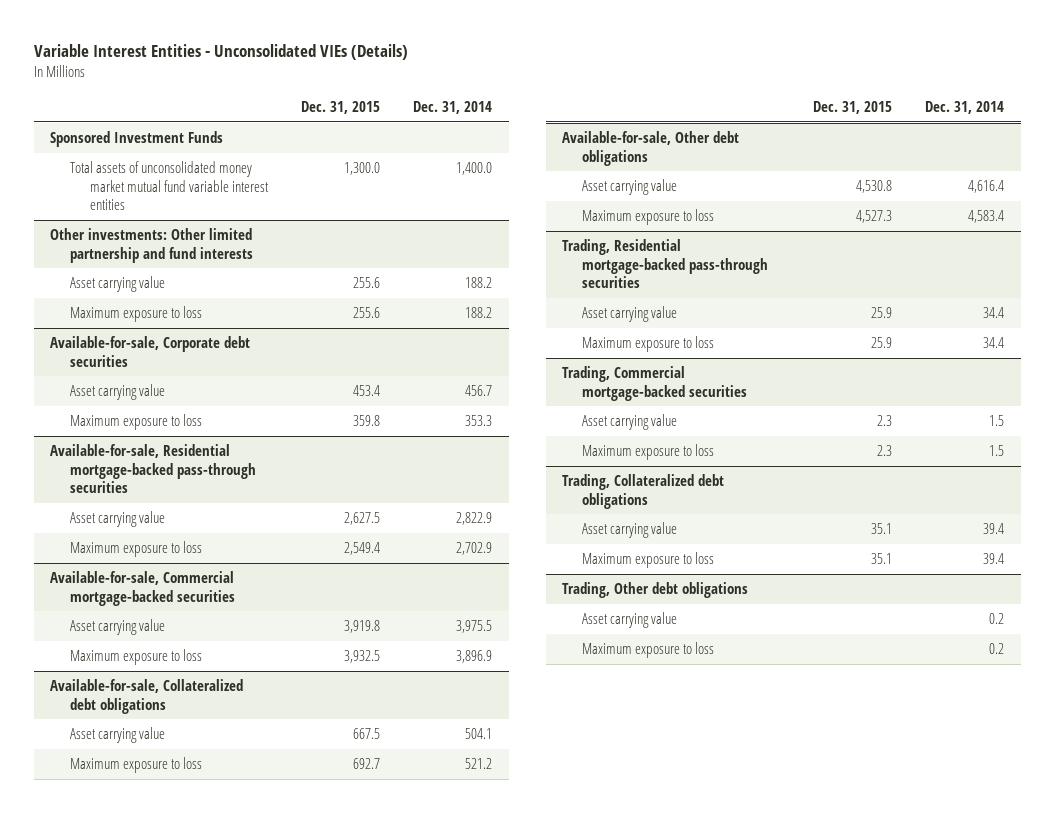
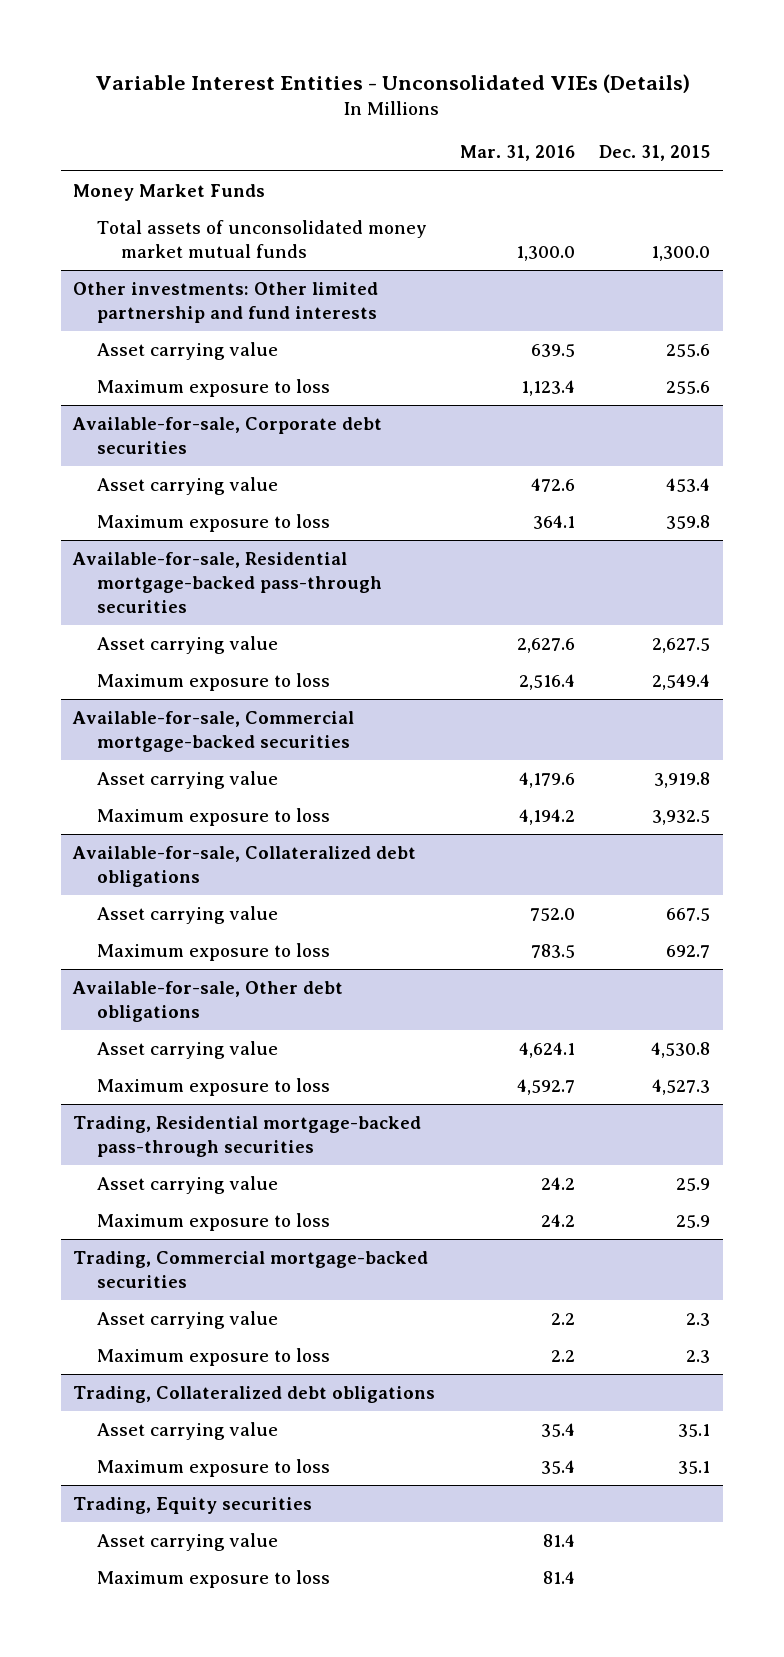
- | Dec. 31, 2015 | Dec. 31, 2014
+ | Mar. 31, 2016 | Dec. 31, 2015
- Sponsored Investment Funds
- Total assets of unconsolidated money market mutual fund variable interest entities | 1,300.0 | 1,400.0
+ Money Market Funds
+ Total assets of unconsolidated money market mutual funds | 1,300.0 | 1,300.0
- Trading, Other debt obligations
+ Trading, Equity securities

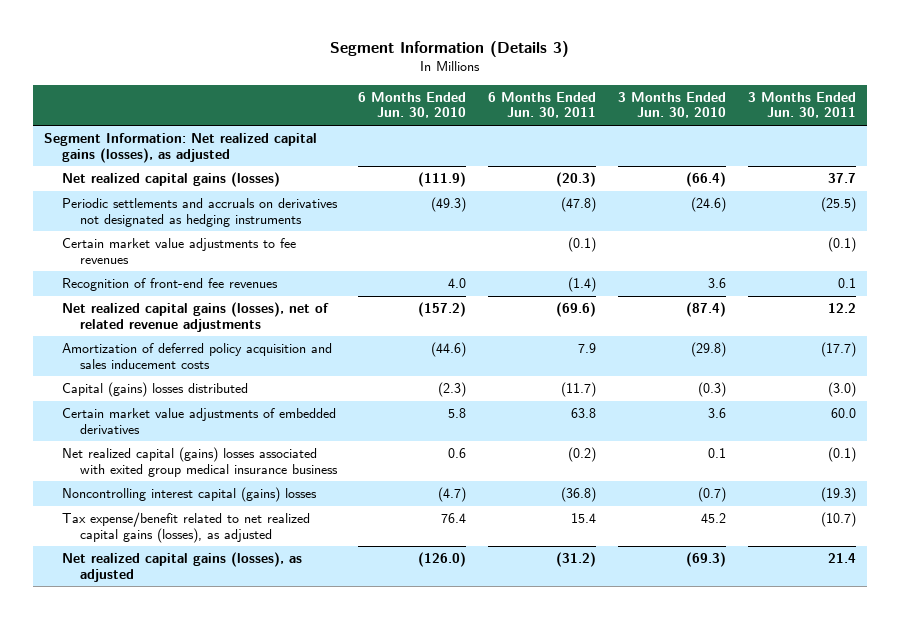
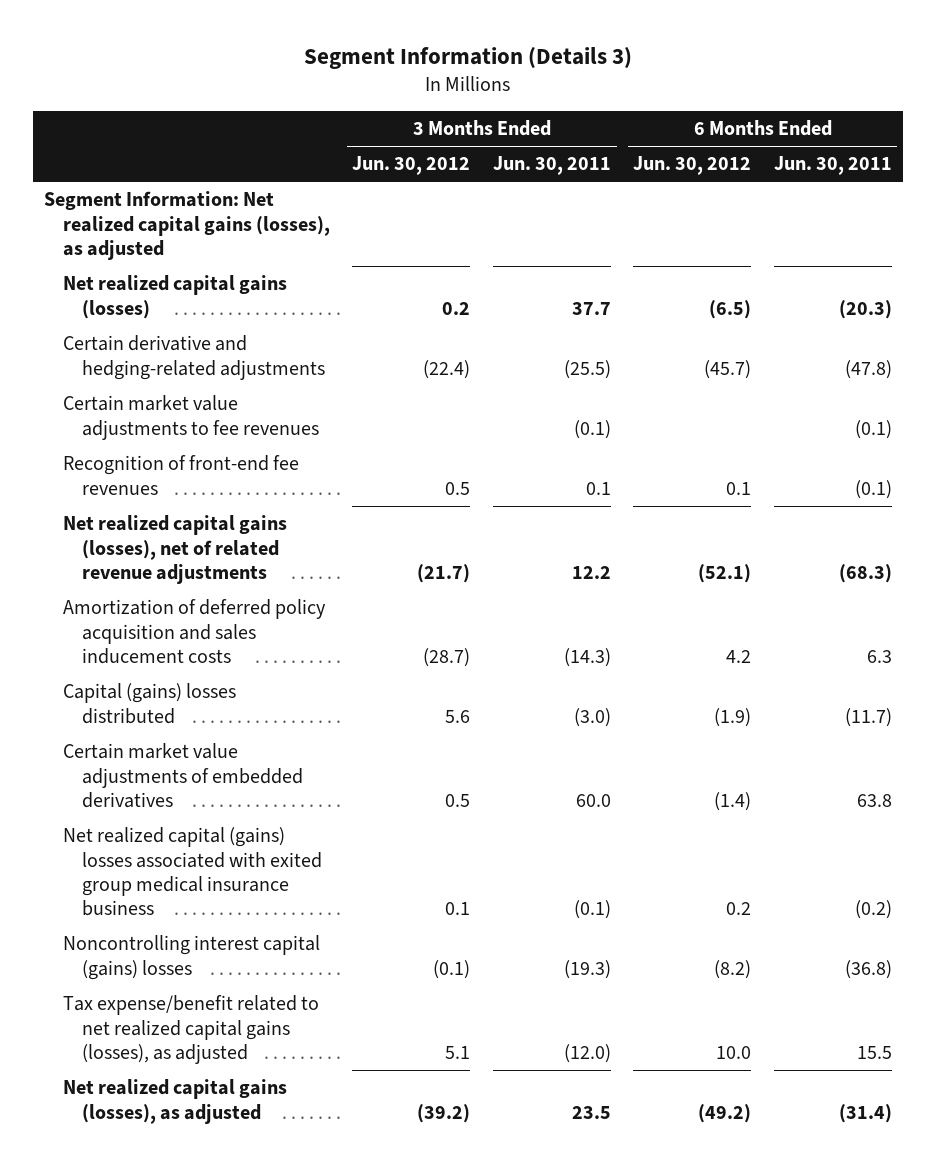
- | 6 Months Ended Jun. 30, 2010 | 6 Months Ended Jun. 30, 2011 | 3 Months Ended Jun. 30, 2010 | 3 Months Ended Jun. 30, 2011
+ | 3 Months Ended Jun. 30, 2012 | 3 Months Ended Jun. 30, 2011 | 6 Months Ended Jun. 30, 2012 | 6 Months Ended Jun. 30, 2011
- Periodic settlements and accruals on derivatives not designated as hedging instruments | (49.3) | (47.8) | (24.6) | (25.5)
+ Certain derivative and hedging-related adjustments | (22.4) | (25.5) | (45.7) | (47.8)
- Recognition of front-end fee revenues | 4.0 | (1.4) | 3.6 | 0.1
- Net realized capital gains (losses), net of related revenue adjustments | (157.2) | (69.6) | (87.4) | 12.2
- Amortization of deferred policy acquisition and sales inducement costs | (44.6) | 7.9 | (29.8) | (17.7)
+ Recognition of front-end fee revenues | 0.5 | 0.1 | 0.1 | (0.1)
+ Net realized capital gains (losses), net of related revenue adjustments | (21.7) | 12.2 | (52.1) | (68.3)
+ Amortization of deferred policy acquisition and sales inducement costs | (28.7) | (14.3) | 4.2 | 6.3
- Tax expense/benefit related to net realized capital gains (losses), as adjusted | 76.4 | 15.4 | 45.2 | (10.7)
- Net realized capital gains (losses), as adjusted | (126.0) | (31.2) | (69.3) | 21.4
+ Tax expense/benefit related to net realized capital gains (losses), as adjusted | 5.1 | (12.0) | 10.0 | 15.5
+ Net realized capital gains (losses), as adjusted | (39.2) | 23.5 | (49.2) | (31.4)

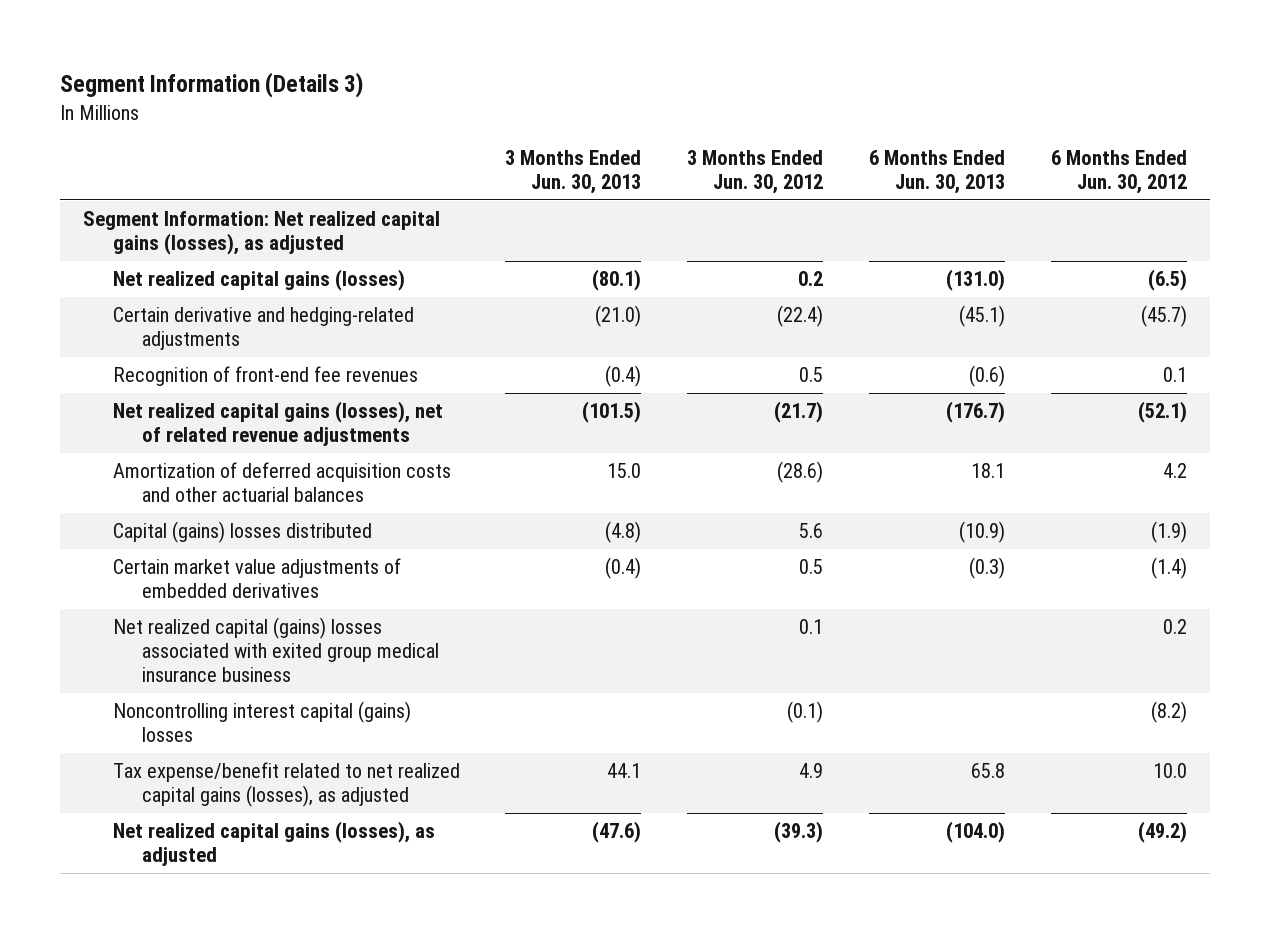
- | 3 Months Ended Jun. 30, 2012 | 3 Months Ended Jun. 30, 2011 | 6 Months Ended Jun. 30, 2012 | 6 Months Ended Jun. 30, 2011
+ | 3 Months Ended Jun. 30, 2013 | 3 Months Ended Jun. 30, 2012 | 6 Months Ended Jun. 30, 2013 | 6 Months Ended Jun. 30, 2012
- Certain market value adjustments to fee revenues | | (0.1) | | (0.1)
- Amortization of deferred policy acquisition and sales inducement costs | (28.7) | (14.3) | 4.2 | 6.3
+ Amortization of deferred acquisition costs and other actuarial balances | 15.0 | (28.6) | 18.1 | 4.2
- Tax expense/benefit related to net realized capital gains (losses), as adjusted | 5.1 | (12.0) | 10.0 | 15.5
- Net realized capital gains (losses), as adjusted | (39.2) | 23.5 | (49.2) | (31.4)
+ Tax expense/benefit related to net realized capital gains (losses), as adjusted | 44.1 | 4.9 | 65.8 | 10.0
+ Net realized capital gains (losses), as adjusted | (47.6) | (39.3) | (104.0) | (49.2)

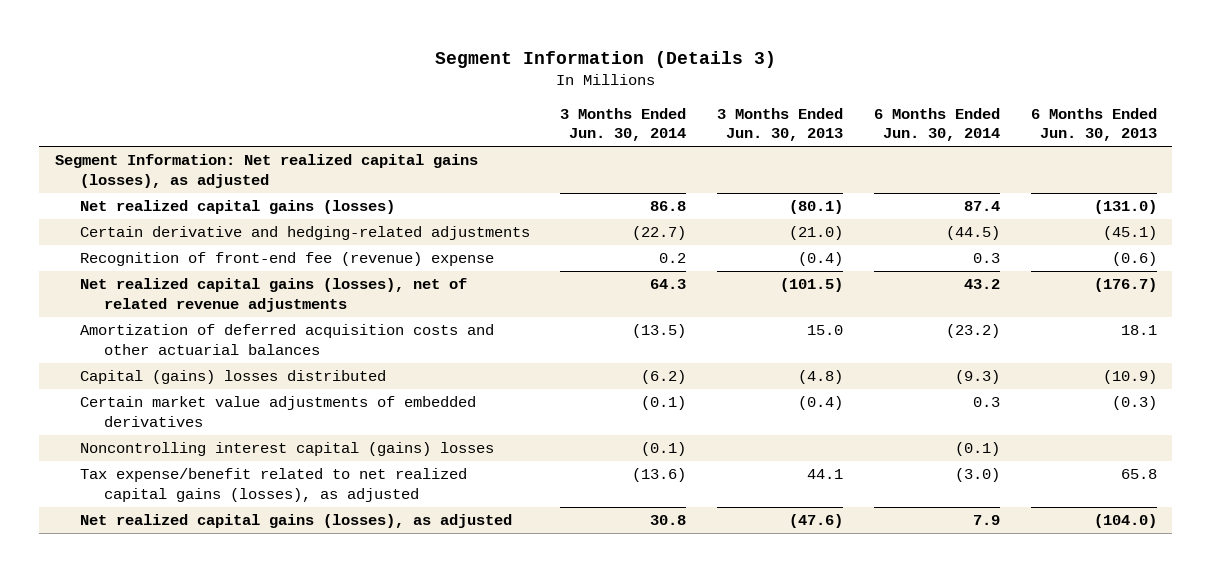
- | 3 Months Ended Jun. 30, 2013 | 3 Months Ended Jun. 30, 2012 | 6 Months Ended Jun. 30, 2013 | 6 Months Ended Jun. 30, 2012
+ | 3 Months Ended Jun. 30, 2014 | 3 Months Ended Jun. 30, 2013 | 6 Months Ended Jun. 30, 2014 | 6 Months Ended Jun. 30, 2013
- Recognition of front-end fee revenues | (0.4) | 0.5 | (0.6) | 0.1
+ Recognition of front-end fee (revenue) expense | 0.2 | (0.4) | 0.3 | (0.6)
- Net realized capital (gains) losses associated with exited group medical insurance business | | 0.1 | | 0.2

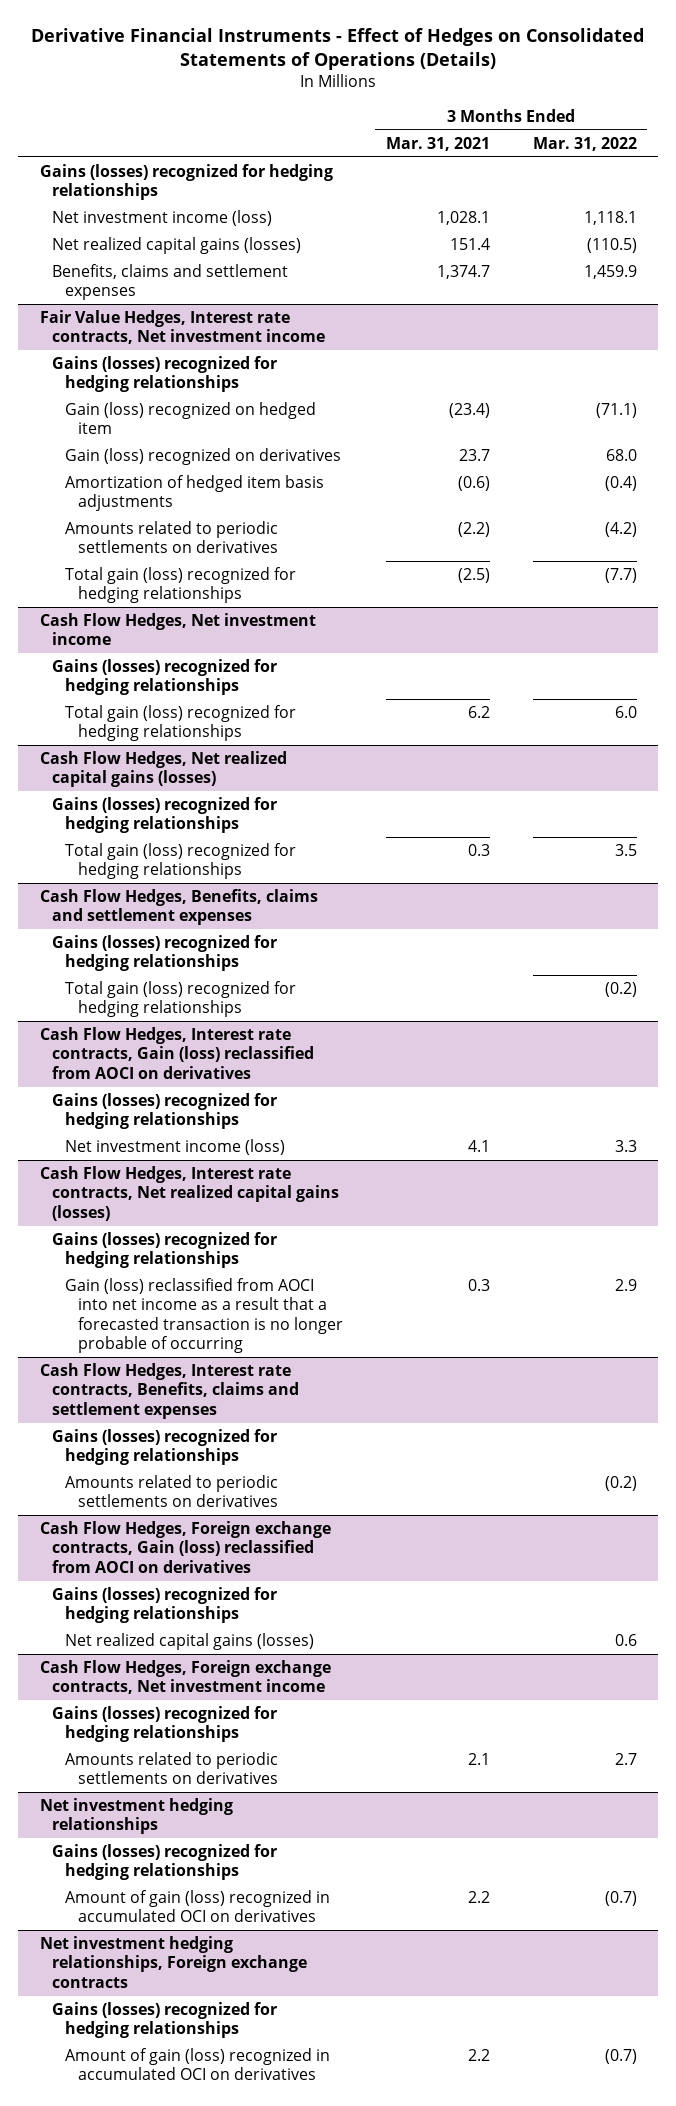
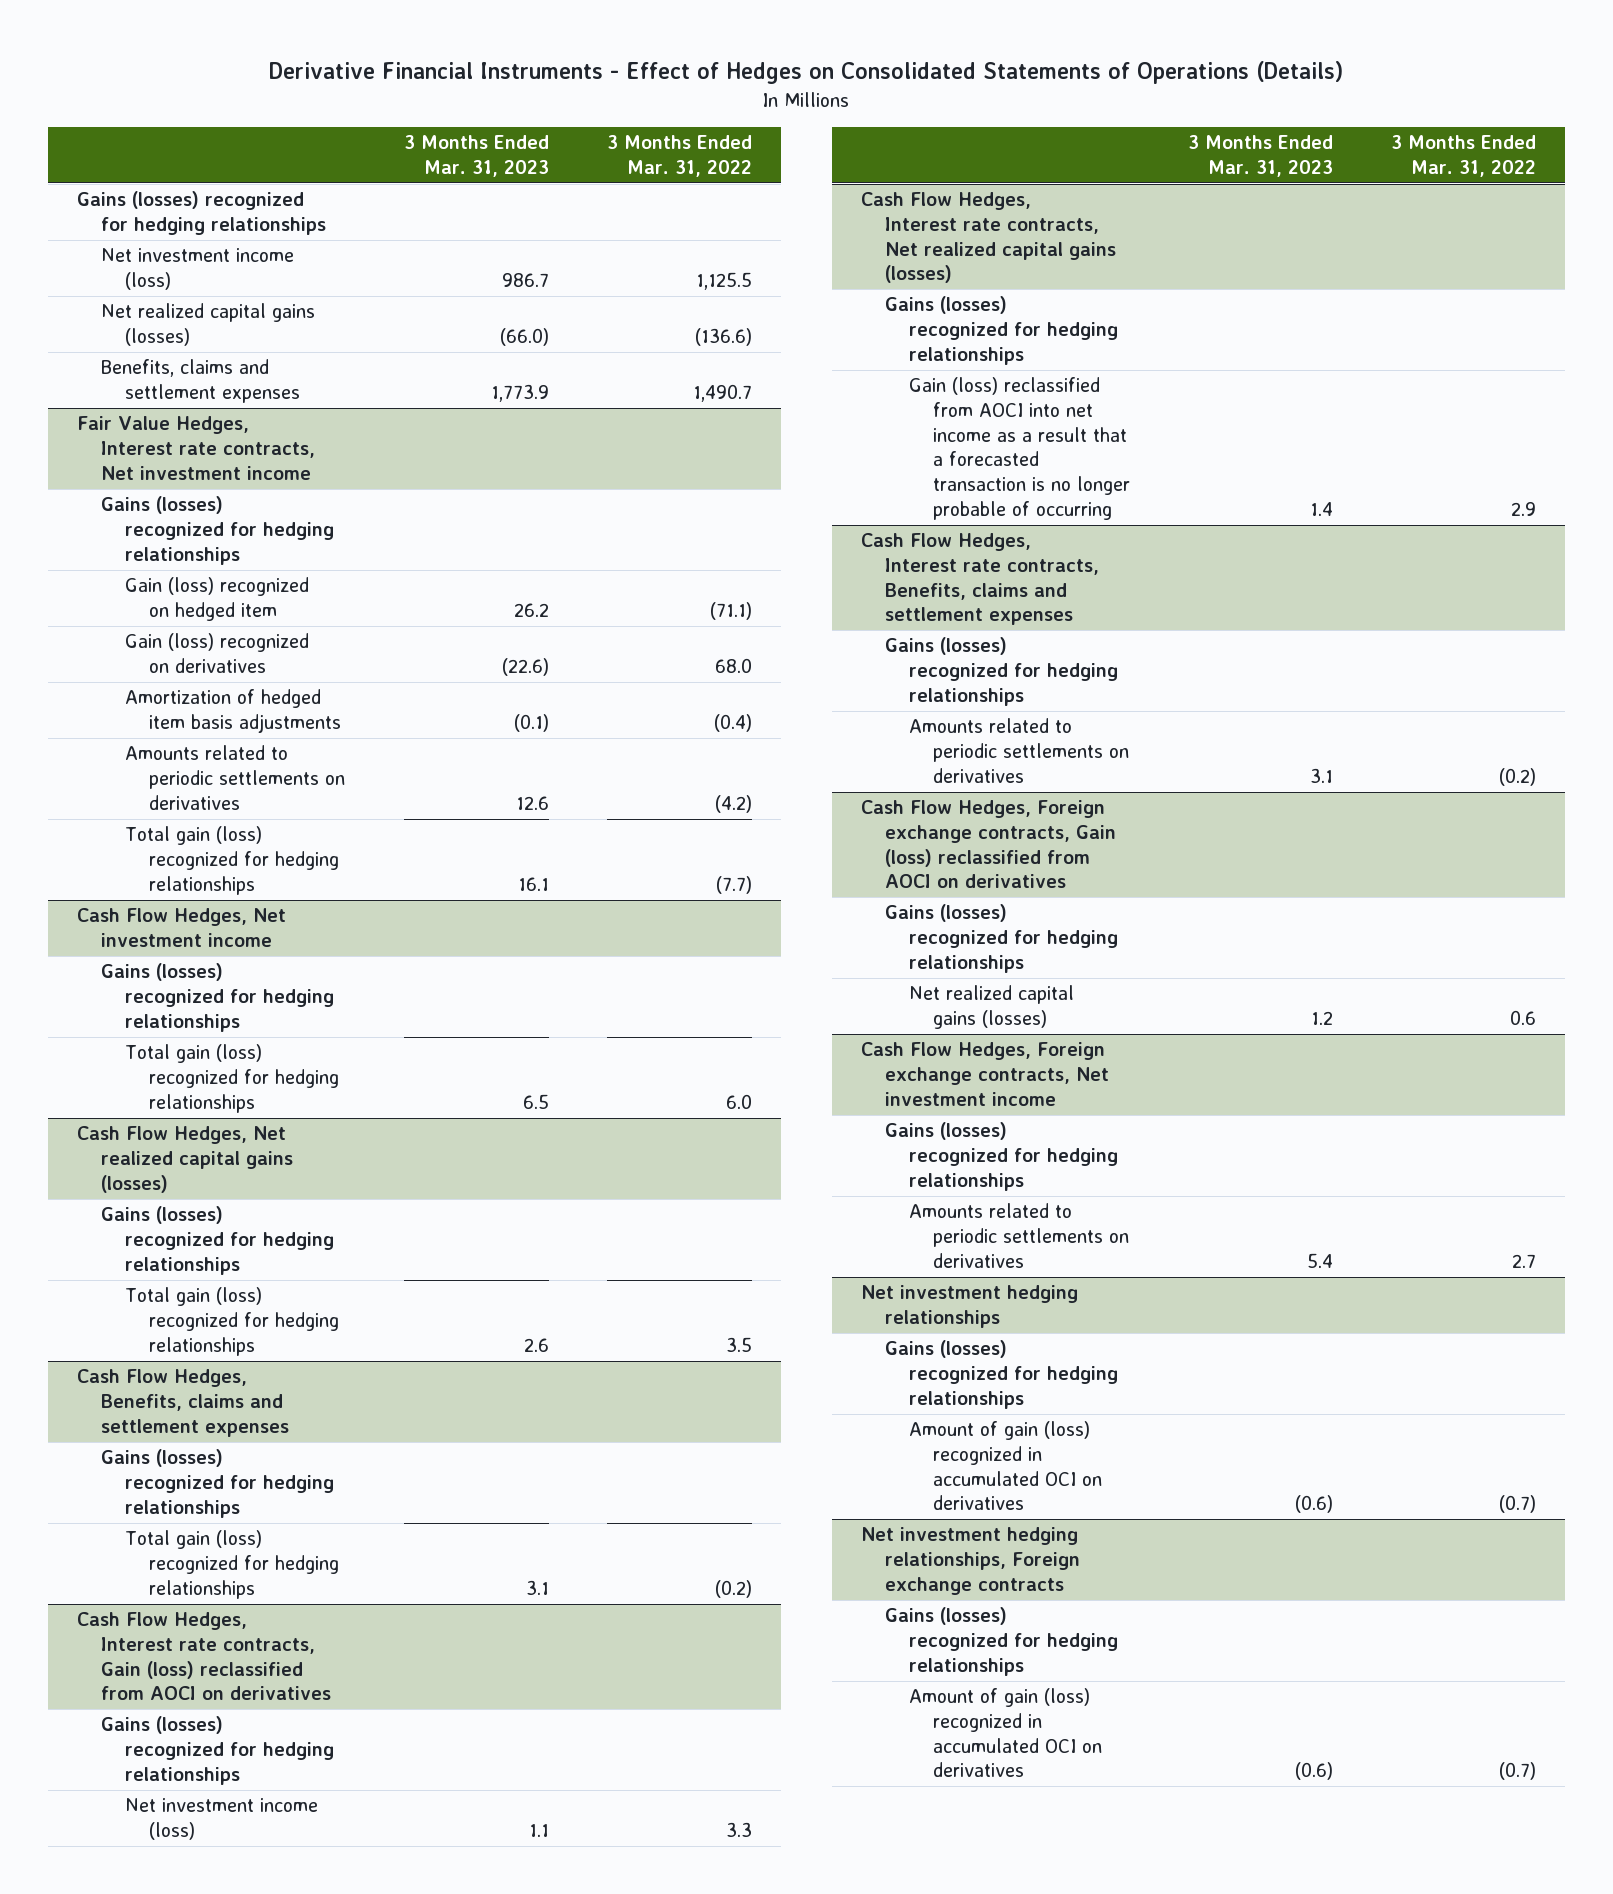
- | 3 Months Ended Mar. 31, 2021 | 3 Months Ended Mar. 31, 2022
+ | 3 Months Ended Mar. 31, 2023 | 3 Months Ended Mar. 31, 2022
- Net investment income (loss) | 1,028.1 | 1,118.1
- Net realized capital gains (losses) | 151.4 | (110.5)
- Benefits, claims and settlement expenses | 1,374.7 | 1,459.9
+ Net investment income (loss) | 986.7 | 1,125.5
+ Net realized capital gains (losses) | (66.0) | (136.6)
+ Benefits, claims and settlement expenses | 1,773.9 | 1,490.7

